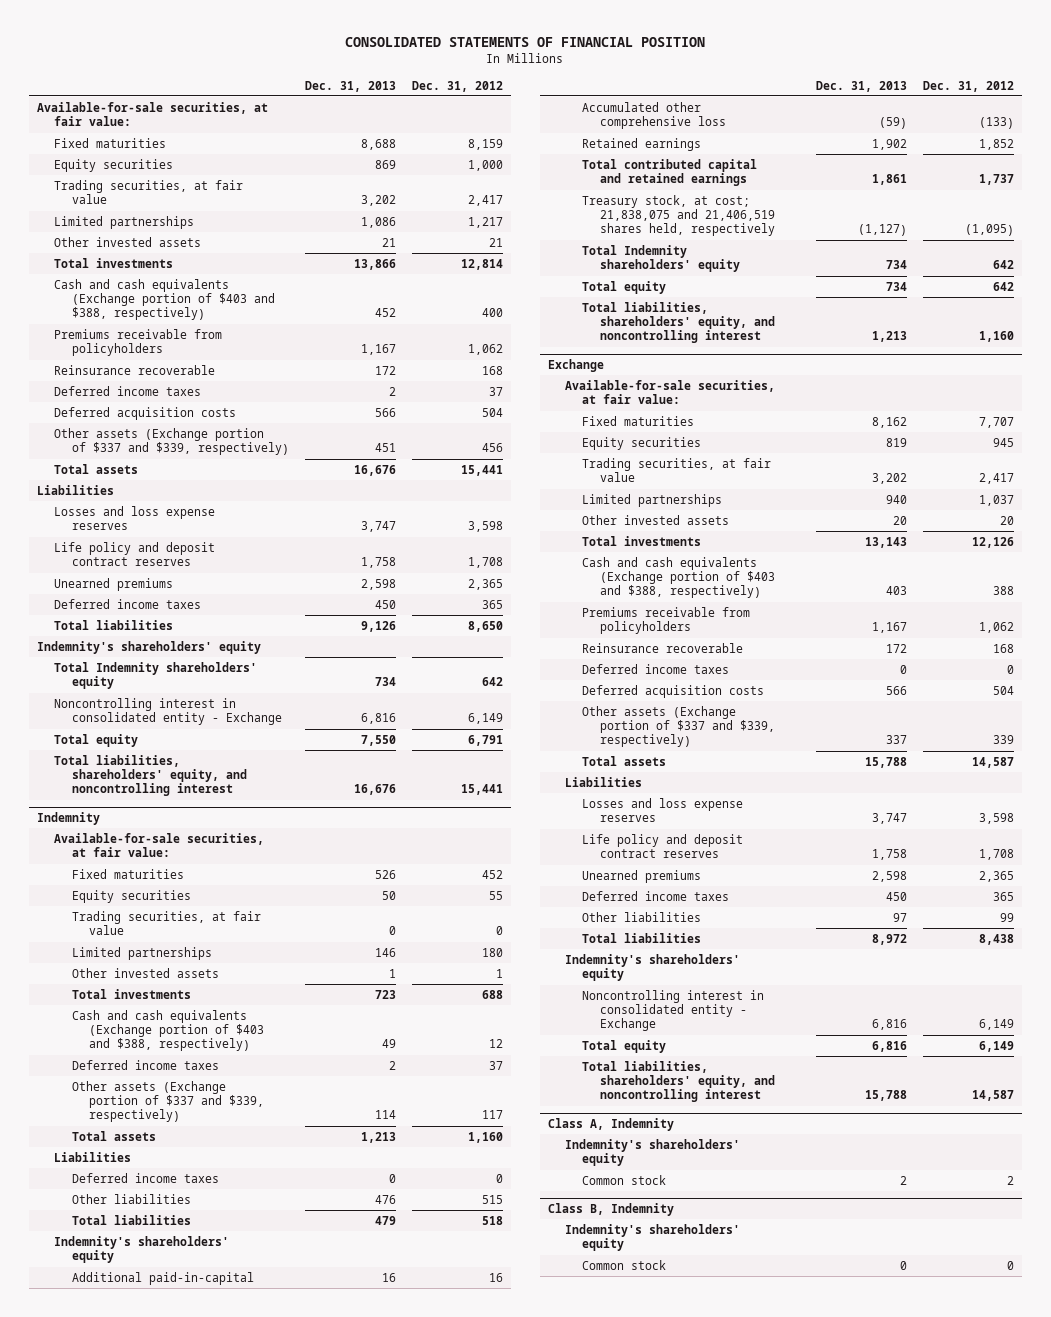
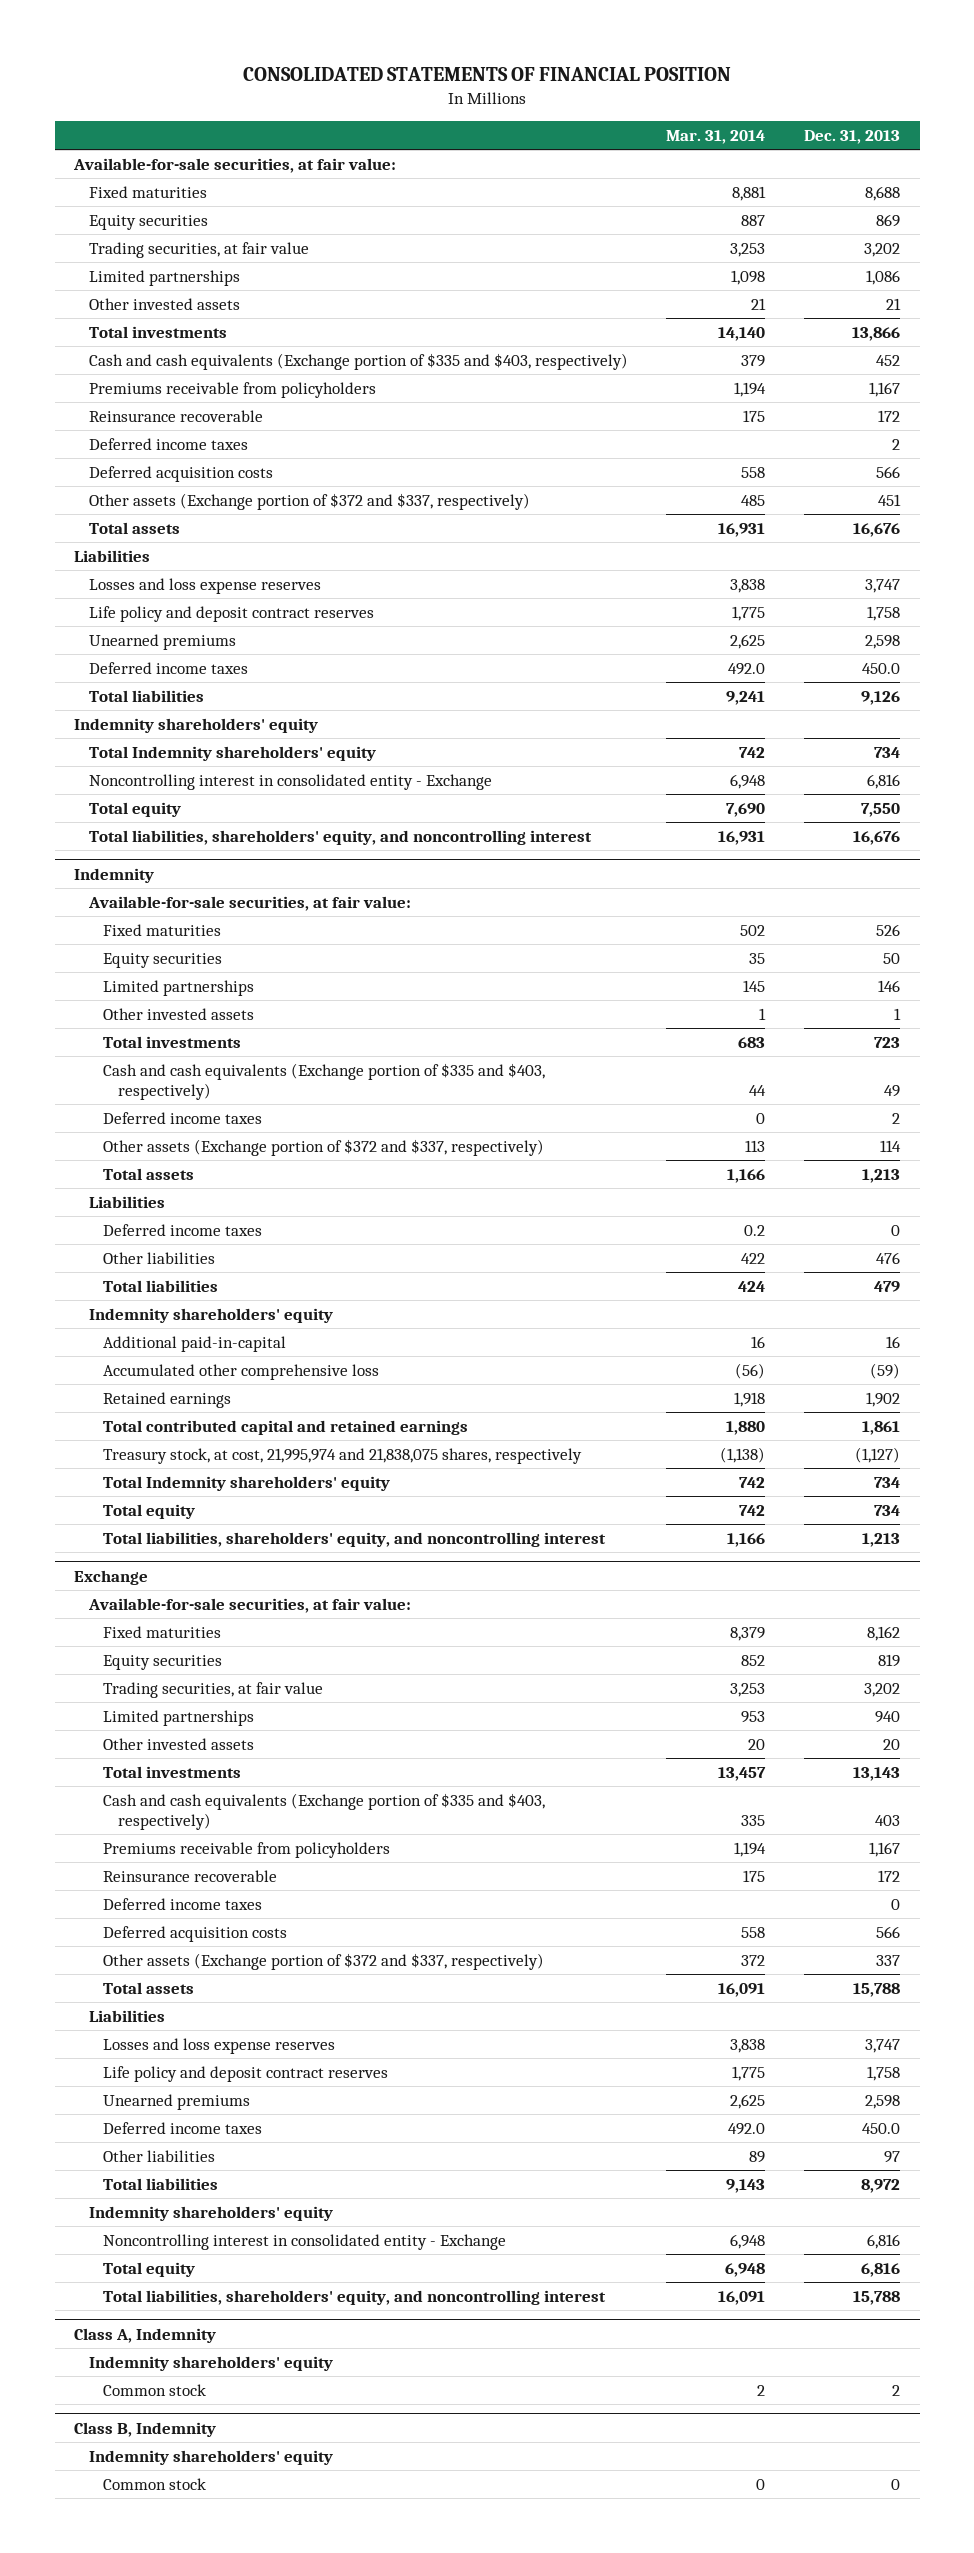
- | Dec. 31, 2013 | Dec. 31, 2012
+ | Mar. 31, 2014 | Dec. 31, 2013
- Cash and cash equivalents (Exchange portion of $403 and $388, respectively) | 452 | 400
+ Cash and cash equivalents (Exchange portion of $335 and $403, respectively) | 379 | 452
- Other assets (Exchange portion of $337 and $339, respectively) | 451 | 456
+ Other assets (Exchange portion of $372 and $337, respectively) | 485 | 451
- Deferred income taxes | 450 | 365
+ Deferred income taxes | 492.0 | 450.0
- Indemnity's shareholders' equity
+ Indemnity shareholders' equity
@ Indemnity
- Trading securities, at fair value | 0 | 0
- Cash and cash equivalents (Exchange portion of $403 and $388, respectively) | 49 | 12
+ Cash and cash equivalents (Exchange portion of $335 and $403, respectively) | 44 | 49
- Other assets (Exchange portion of $337 and $339, respectively) | 114 | 117
+ Other assets (Exchange portion of $372 and $337, respectively) | 113 | 114
- Indemnity's shareholders' equity
+ Indemnity shareholders' equity
- Treasury stock, at cost; 21,838,075 and 21,406,519 shares held, respectively | (1,127) | (1,095)
+ Treasury stock, at cost, 21,995,974 and 21,838,075 shares, respectively | (1,138) | (1,127)
@ Exchange
- Cash and cash equivalents (Exchange portion of $403 and $388, respectively) | 403 | 388
+ Cash and cash equivalents (Exchange portion of $335 and $403, respectively) | 335 | 403
- Other assets (Exchange portion of $337 and $339, respectively) | 337 | 339
+ Other assets (Exchange portion of $372 and $337, respectively) | 372 | 337
- Deferred income taxes | 450 | 365
+ Deferred income taxes | 492.0 | 450.0
- Indemnity's shareholders' equity
+ Indemnity shareholders' equity
@ Class A, Indemnity
- Indemnity's shareholders' equity
+ Indemnity shareholders' equity
@ Class B, Indemnity
- Indemnity's shareholders' equity
+ Indemnity shareholders' equity

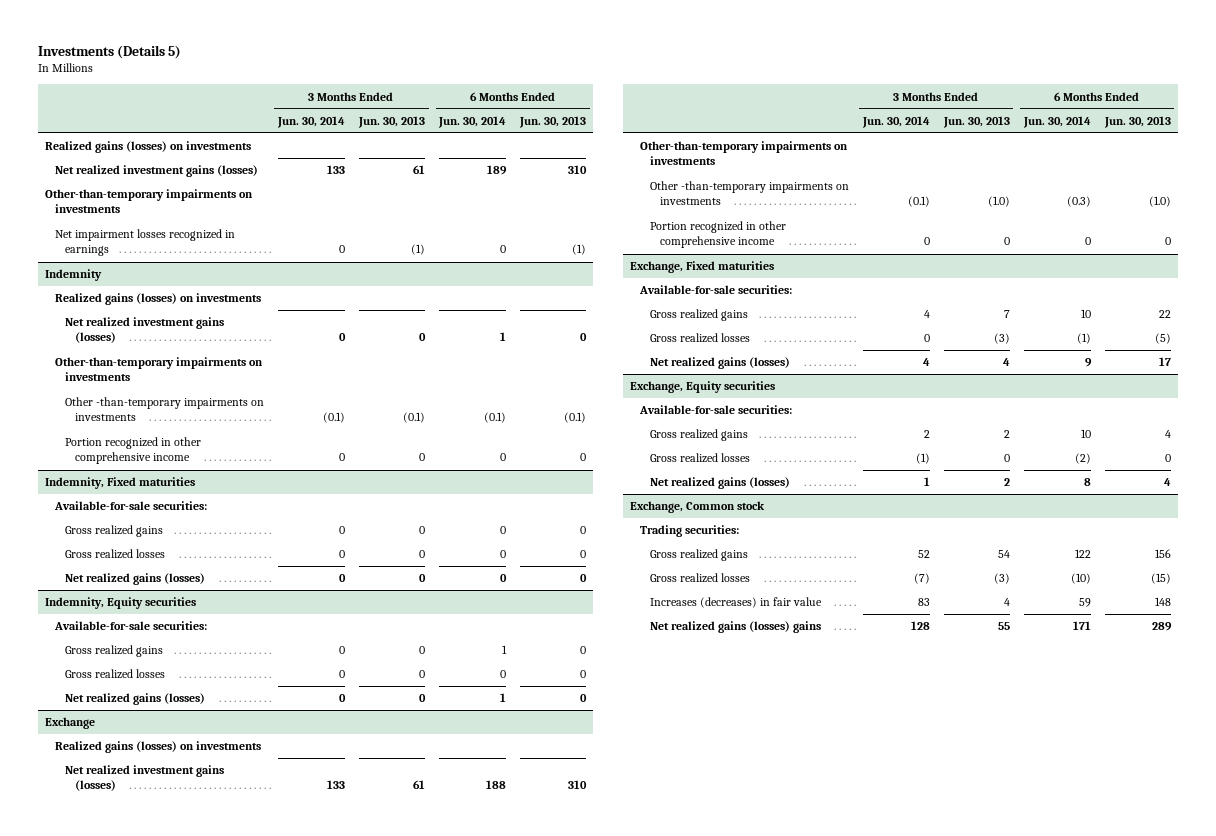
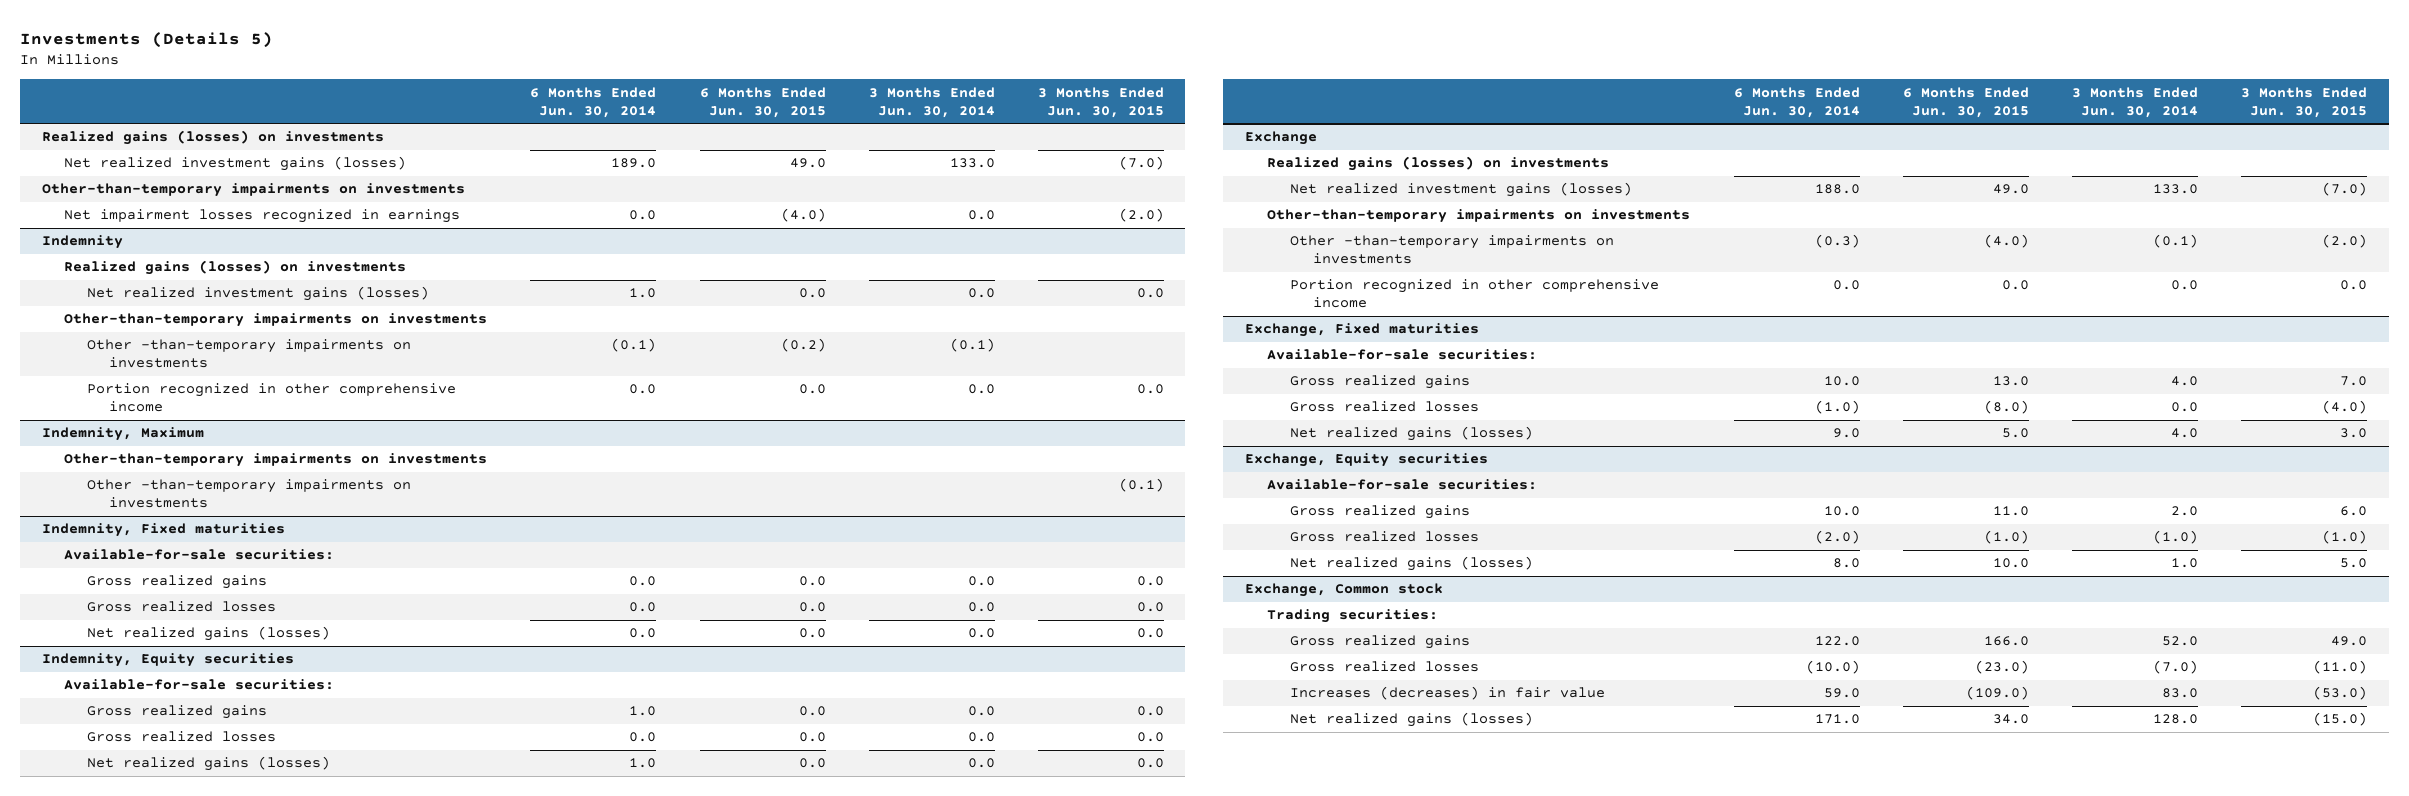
- | 3 Months Ended Jun. 30, 2014 | 3 Months Ended Jun. 30, 2013 | 6 Months Ended Jun. 30, 2014 | 6 Months Ended Jun. 30, 2013
+ | 6 Months Ended Jun. 30, 2014 | 6 Months Ended Jun. 30, 2015 | 3 Months Ended Jun. 30, 2014 | 3 Months Ended Jun. 30, 2015
- Net realized investment gains (losses) | 133 | 61 | 189 | 310
+ Net realized investment gains (losses) | 189.0 | 49.0 | 133.0 | (7.0)
- Net impairment losses recognized in earnings | 0 | (1) | 0 | (1)
+ Net impairment losses recognized in earnings | 0.0 | (4.0) | 0.0 | (2.0)
@ Indemnity
- Net realized investment gains (losses) | 0 | 0 | 1 | 0
+ Net realized investment gains (losses) | 1.0 | 0.0 | 0.0 | 0.0
- Portion recognized in other comprehensive income | 0 | 0 | 0 | 0
+ Portion recognized in other comprehensive income | 0.0 | 0.0 | 0.0 | 0.0
+ Indemnity, Maximum
+ Other-than-temporary impairments on investments
+ Other -than-temporary impairments on investments | | | | (0.1)
@ Indemnity, Fixed maturities
- Gross realized gains | 0 | 0 | 0 | 0
- Gross realized losses | 0 | 0 | 0 | 0
- Net realized gains (losses) | 0 | 0 | 0 | 0
+ Gross realized gains | 0.0 | 0.0 | 0.0 | 0.0
+ Gross realized losses | 0.0 | 0.0 | 0.0 | 0.0
+ Net realized gains (losses) | 0.0 | 0.0 | 0.0 | 0.0
@ Indemnity, Equity securities
- Gross realized gains | 0 | 0 | 1 | 0
- Gross realized losses | 0 | 0 | 0 | 0
- Net realized gains (losses) | 0 | 0 | 1 | 0
+ Gross realized gains | 1.0 | 0.0 | 0.0 | 0.0
+ Gross realized losses | 0.0 | 0.0 | 0.0 | 0.0
+ Net realized gains (losses) | 1.0 | 0.0 | 0.0 | 0.0
@ Exchange
- Net realized investment gains (losses) | 133 | 61 | 188 | 310
+ Net realized investment gains (losses) | 188.0 | 49.0 | 133.0 | (7.0)
- Portion recognized in other comprehensive income | 0 | 0 | 0 | 0
+ Portion recognized in other comprehensive income | 0.0 | 0.0 | 0.0 | 0.0
@ Exchange, Fixed maturities
- Gross realized gains | 4 | 7 | 10 | 22
- Gross realized losses | 0 | (3) | (1) | (5)
- Net realized gains (losses) | 4 | 4 | 9 | 17
+ Gross realized gains | 10.0 | 13.0 | 4.0 | 7.0
+ Gross realized losses | (1.0) | (8.0) | 0.0 | (4.0)
+ Net realized gains (losses) | 9.0 | 5.0 | 4.0 | 3.0
@ Exchange, Equity securities
- Gross realized gains | 2 | 2 | 10 | 4
- Gross realized losses | (1) | 0 | (2) | 0
- Net realized gains (losses) | 1 | 2 | 8 | 4
+ Gross realized gains | 10.0 | 11.0 | 2.0 | 6.0
+ Gross realized losses | (2.0) | (1.0) | (1.0) | (1.0)
+ Net realized gains (losses) | 8.0 | 10.0 | 1.0 | 5.0
@ Exchange, Common stock
- Gross realized gains | 52 | 54 | 122 | 156
- Gross realized losses | (7) | (3) | (10) | (15)
- Increases (decreases) in fair value | 83 | 4 | 59 | 148
- Net realized gains (losses) gains | 128 | 55 | 171 | 289
+ Gross realized gains | 122.0 | 166.0 | 52.0 | 49.0
+ Gross realized losses | (10.0) | (23.0) | (7.0) | (11.0)
+ Increases (decreases) in fair value | 59.0 | (109.0) | 83.0 | (53.0)
+ Net realized gains (losses) | 171.0 | 34.0 | 128.0 | (15.0)

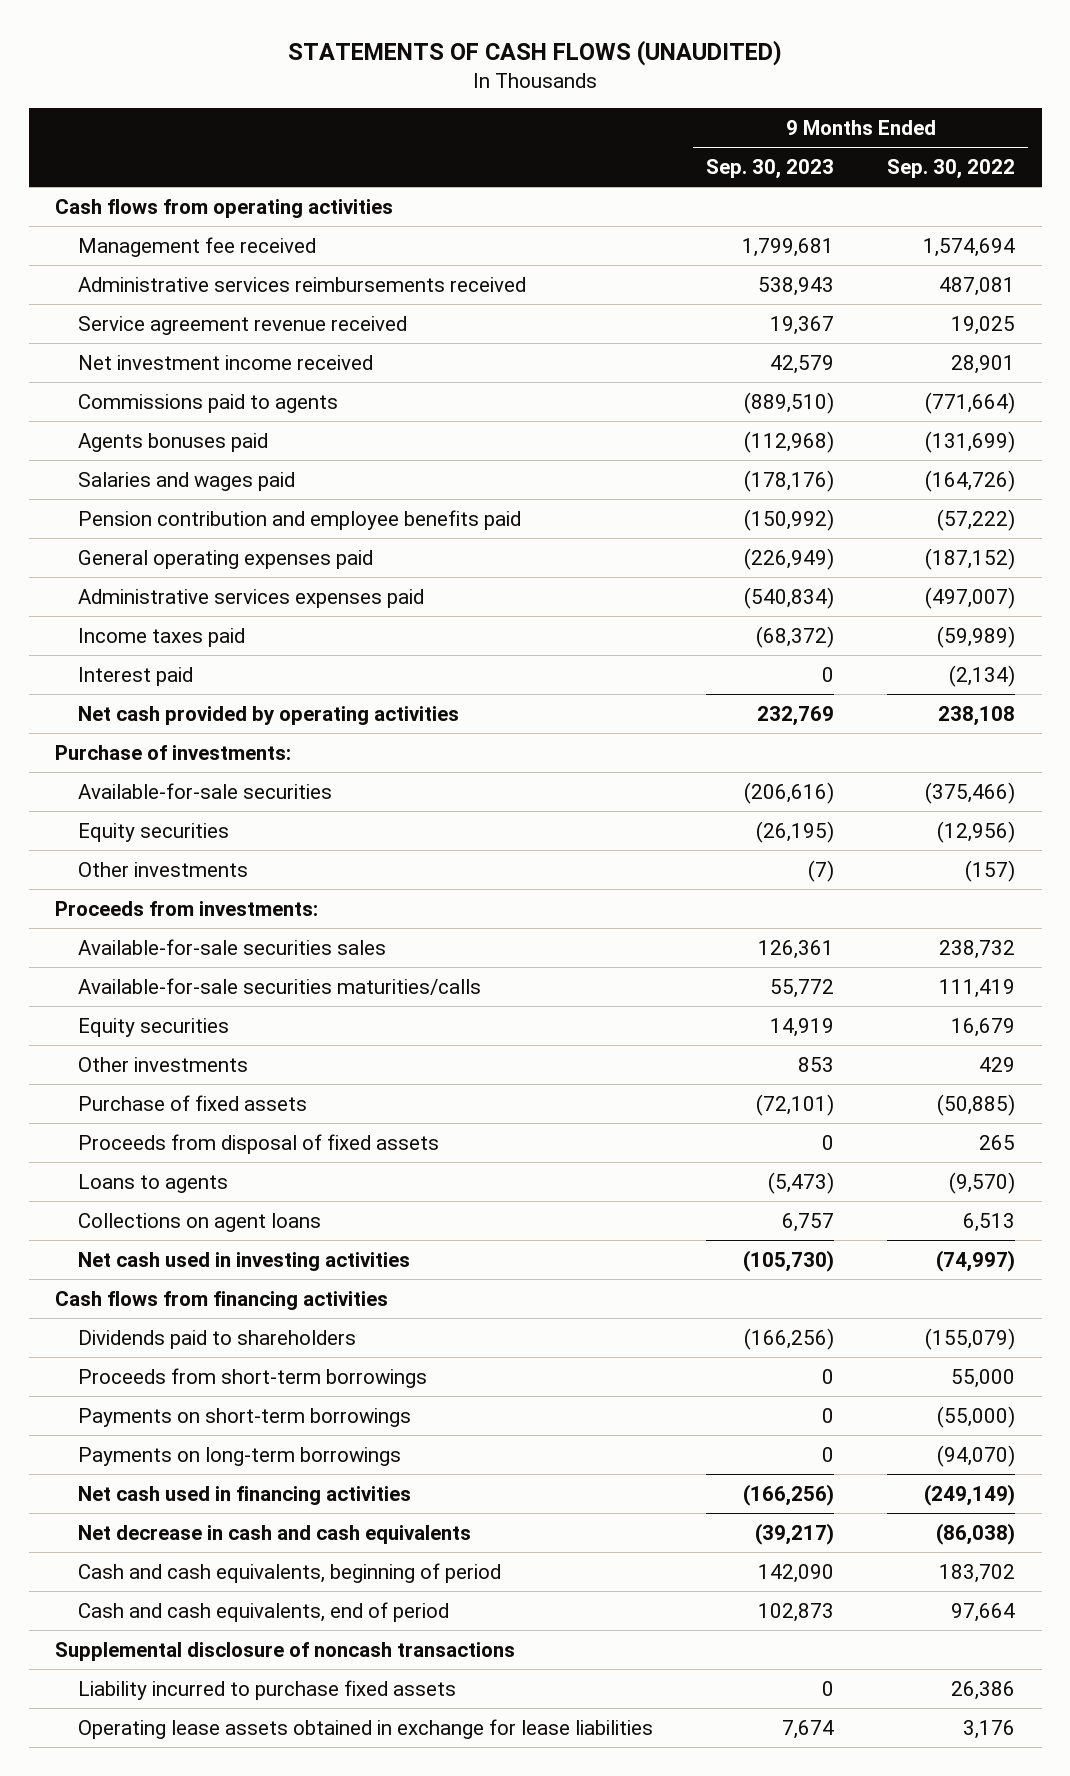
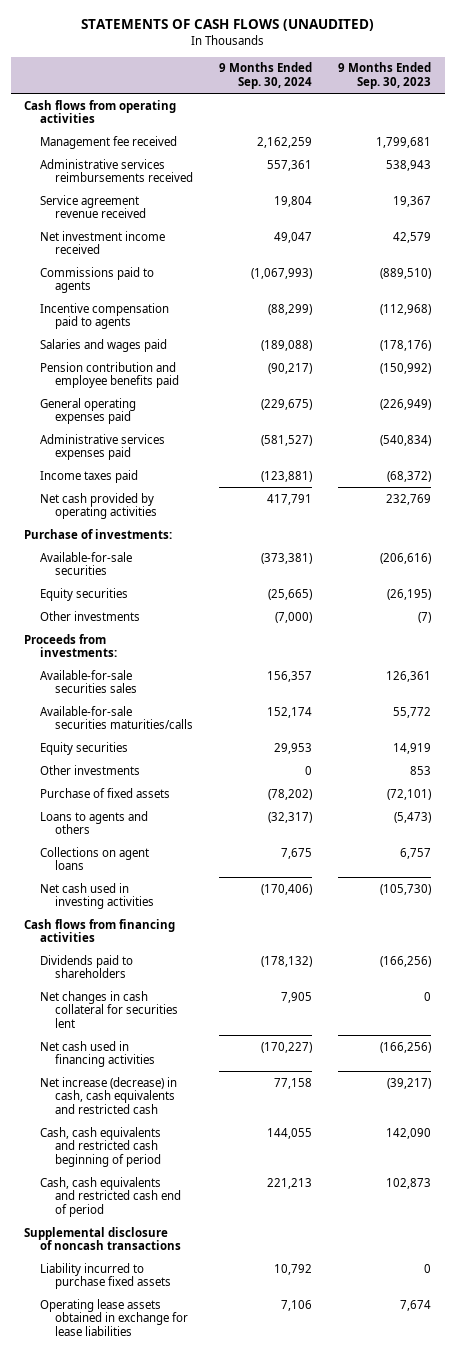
- | 9 Months Ended Sep. 30, 2023 | 9 Months Ended Sep. 30, 2022
+ | 9 Months Ended Sep. 30, 2024 | 9 Months Ended Sep. 30, 2023
- Agents bonuses paid | (112,968) | (131,699)
+ Incentive compensation paid to agents | (88,299) | (112,968)
- Interest paid | 0 | (2,134)
- Proceeds from disposal of fixed assets | 0 | 265
- Loans to agents | (5,473) | (9,570)
+ Loans to agents and others | (32,317) | (5,473)
- Proceeds from short-term borrowings | 0 | 55,000
- Payments on short-term borrowings | 0 | (55,000)
- Payments on long-term borrowings | 0 | (94,070)
+ Net changes in cash collateral for securities lent | 7,905 | 0
- Net decrease in cash and cash equivalents | (39,217) | (86,038)
- Cash and cash equivalents, beginning of period | 142,090 | 183,702
- Cash and cash equivalents, end of period | 102,873 | 97,664
+ Net increase (decrease) in cash, cash equivalents and restricted cash | 77,158 | (39,217)
+ Cash, cash equivalents and restricted cash beginning of period | 144,055 | 142,090
+ Cash, cash equivalents and restricted cash end of period | 221,213 | 102,873

